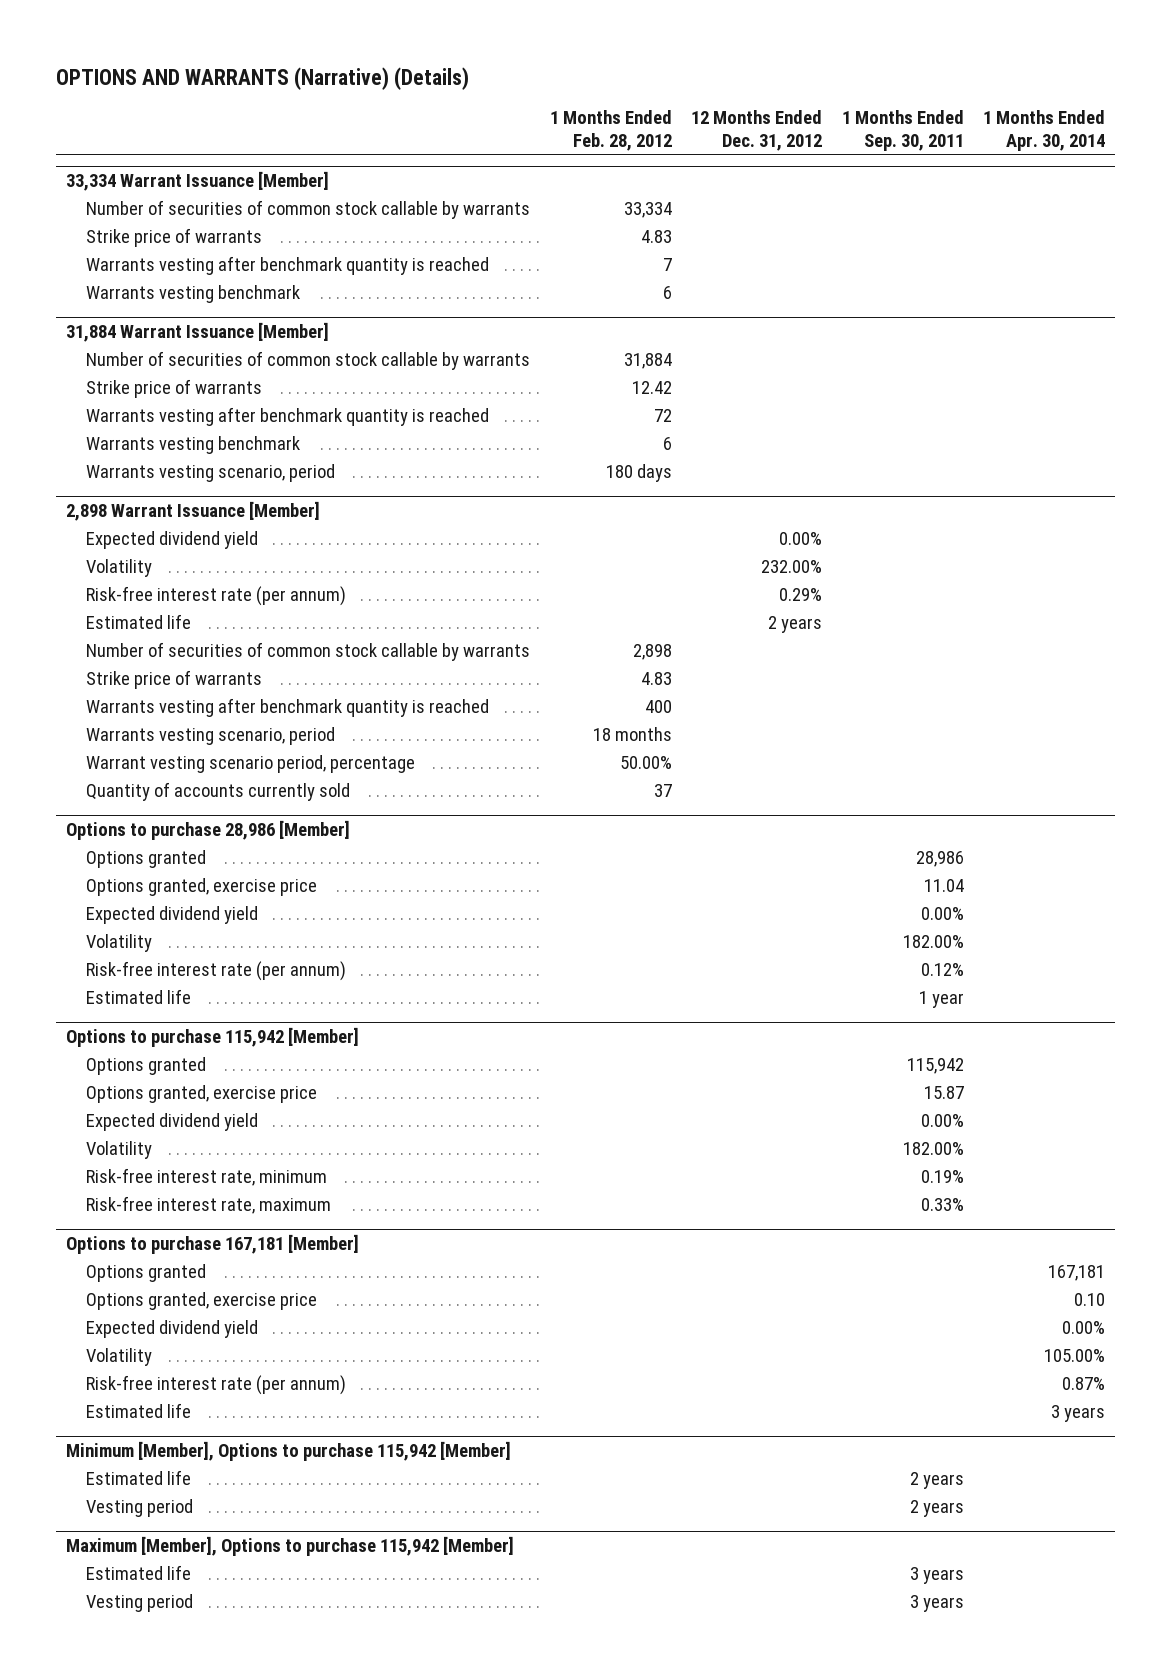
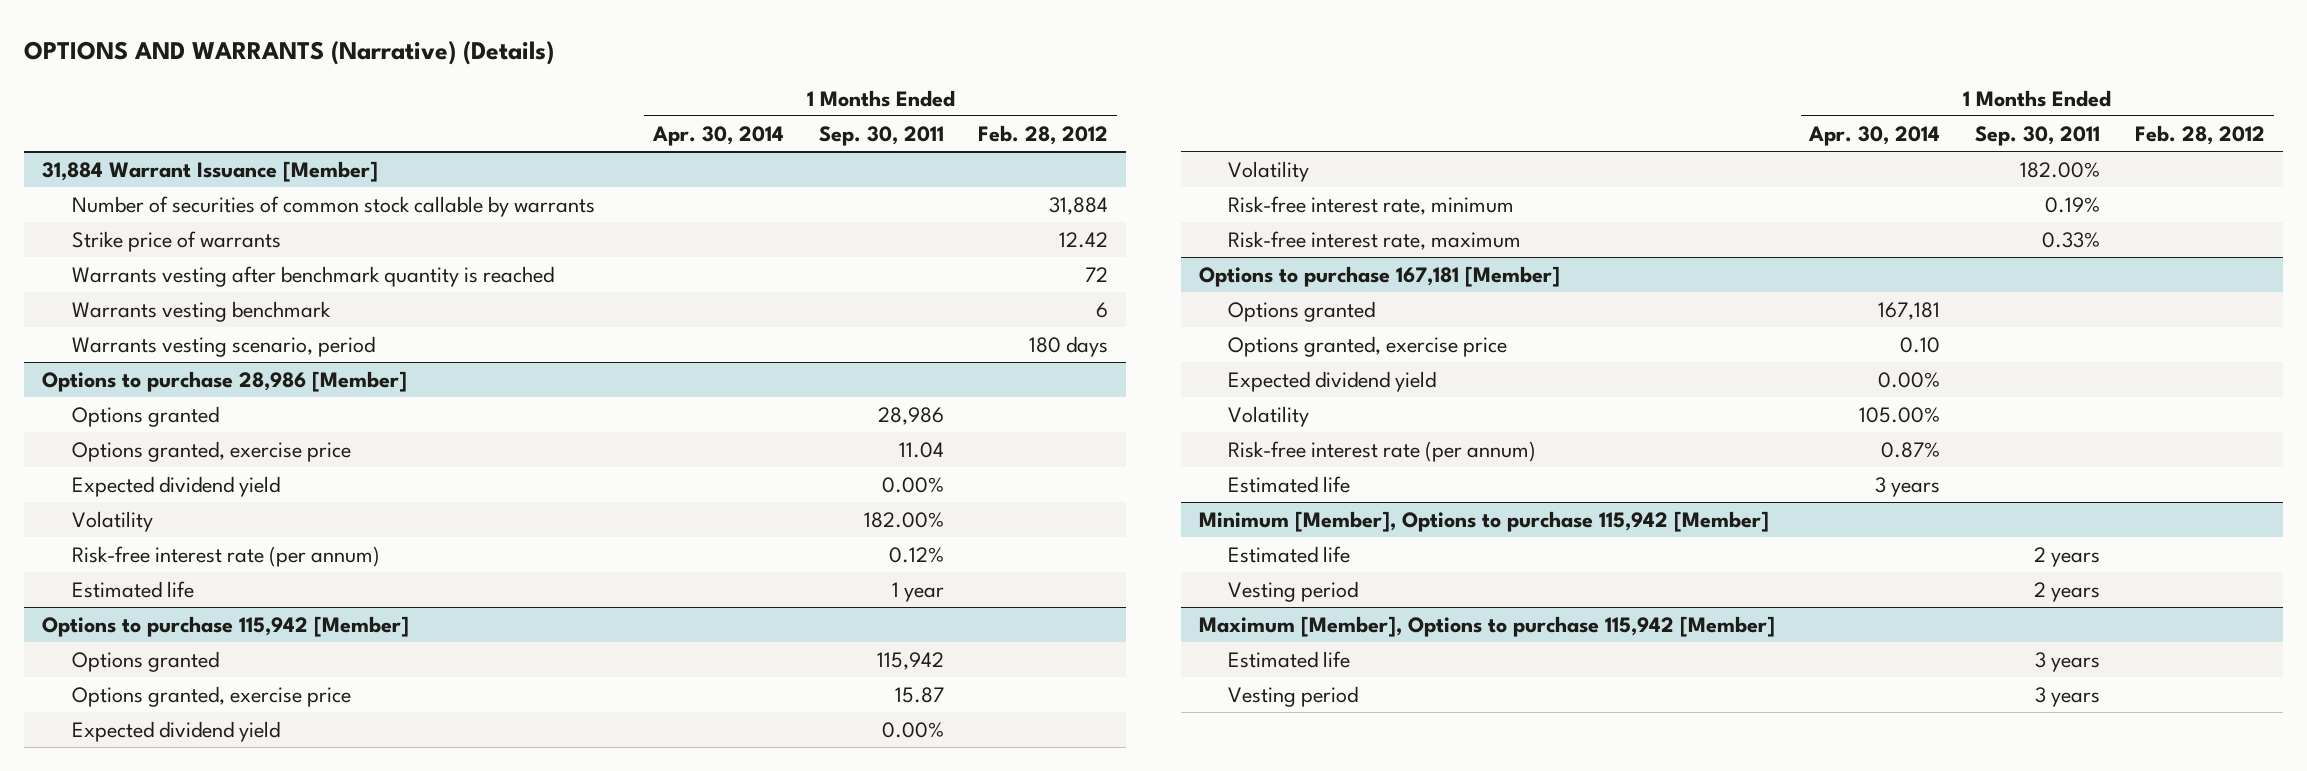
- | 1 Months Ended Feb. 28, 2012 | 12 Months Ended Dec. 31, 2012 | 1 Months Ended Sep. 30, 2011 | 1 Months Ended Apr. 30, 2014
+ | 1 Months Ended Apr. 30, 2014 | 1 Months Ended Sep. 30, 2011 | 1 Months Ended Feb. 28, 2012
- 33,334 Warrant Issuance [Member]
- Number of securities of common stock callable by warrants | 33,334 | | |
- Strike price of warrants | 4.83 | | |
- Warrants vesting after benchmark quantity is reached | 7 | | |
- Warrants vesting benchmark | 6 | | |
- 2,898 Warrant Issuance [Member]
- Expected dividend yield | | 0.00% | |
- Volatility | | 232.00% | |
- Risk-free interest rate (per annum) | | 0.29% | |
- Estimated life | | 2 years | |
- Number of securities of common stock callable by warrants | 2,898 | | |
- Strike price of warrants | 4.83 | | |
- Warrants vesting after benchmark quantity is reached | 400 | | |
- Warrants vesting scenario, period | 18 months | | |
- Warrant vesting scenario period, percentage | 50.00% | | |
- Quantity of accounts currently sold | 37 | | |

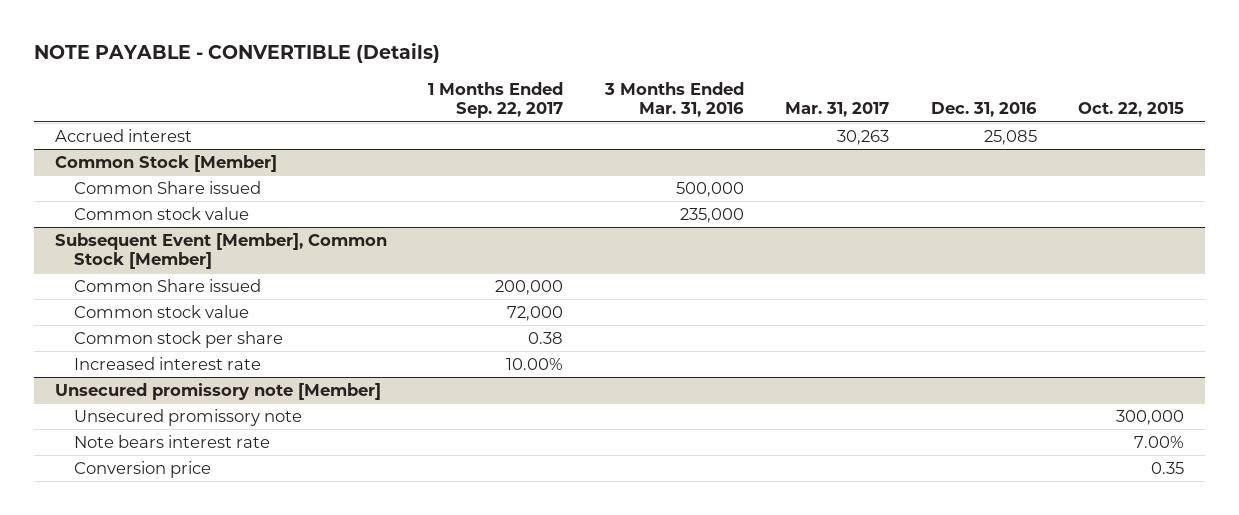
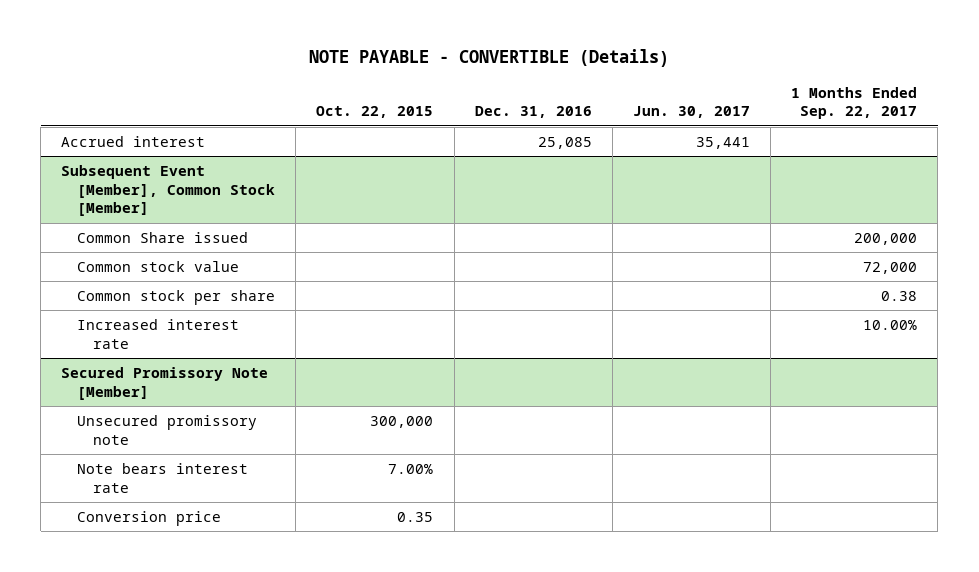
- | 1 Months Ended Sep. 22, 2017 | 3 Months Ended Mar. 31, 2016 | Mar. 31, 2017 | Dec. 31, 2016 | Oct. 22, 2015
+ | Oct. 22, 2015 | Dec. 31, 2016 | Jun. 30, 2017 | 1 Months Ended Sep. 22, 2017
- Common Stock [Member]
- Common Share issued | | 500,000 | | |
- Common stock value | | 235,000 | | |
- Unsecured promissory note [Member]
+ Secured Promissory Note [Member]

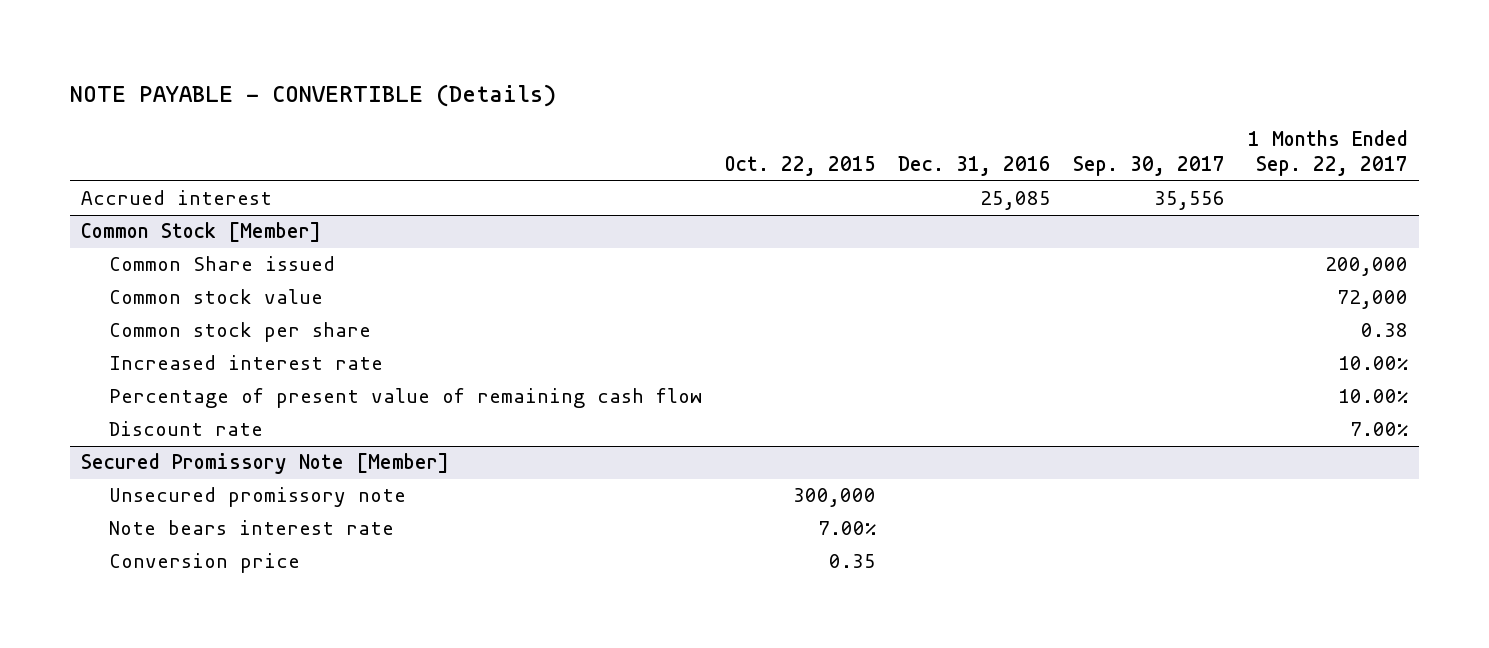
- | Oct. 22, 2015 | Dec. 31, 2016 | Jun. 30, 2017 | 1 Months Ended Sep. 22, 2017
+ | Oct. 22, 2015 | Dec. 31, 2016 | Sep. 30, 2017 | 1 Months Ended Sep. 22, 2017
- Subsequent Event [Member], Common Stock [Member]
+ Common Stock [Member]
+ Percentage of present value of remaining cash flow | | | | 10.00%
+ Discount rate | | | | 7.00%

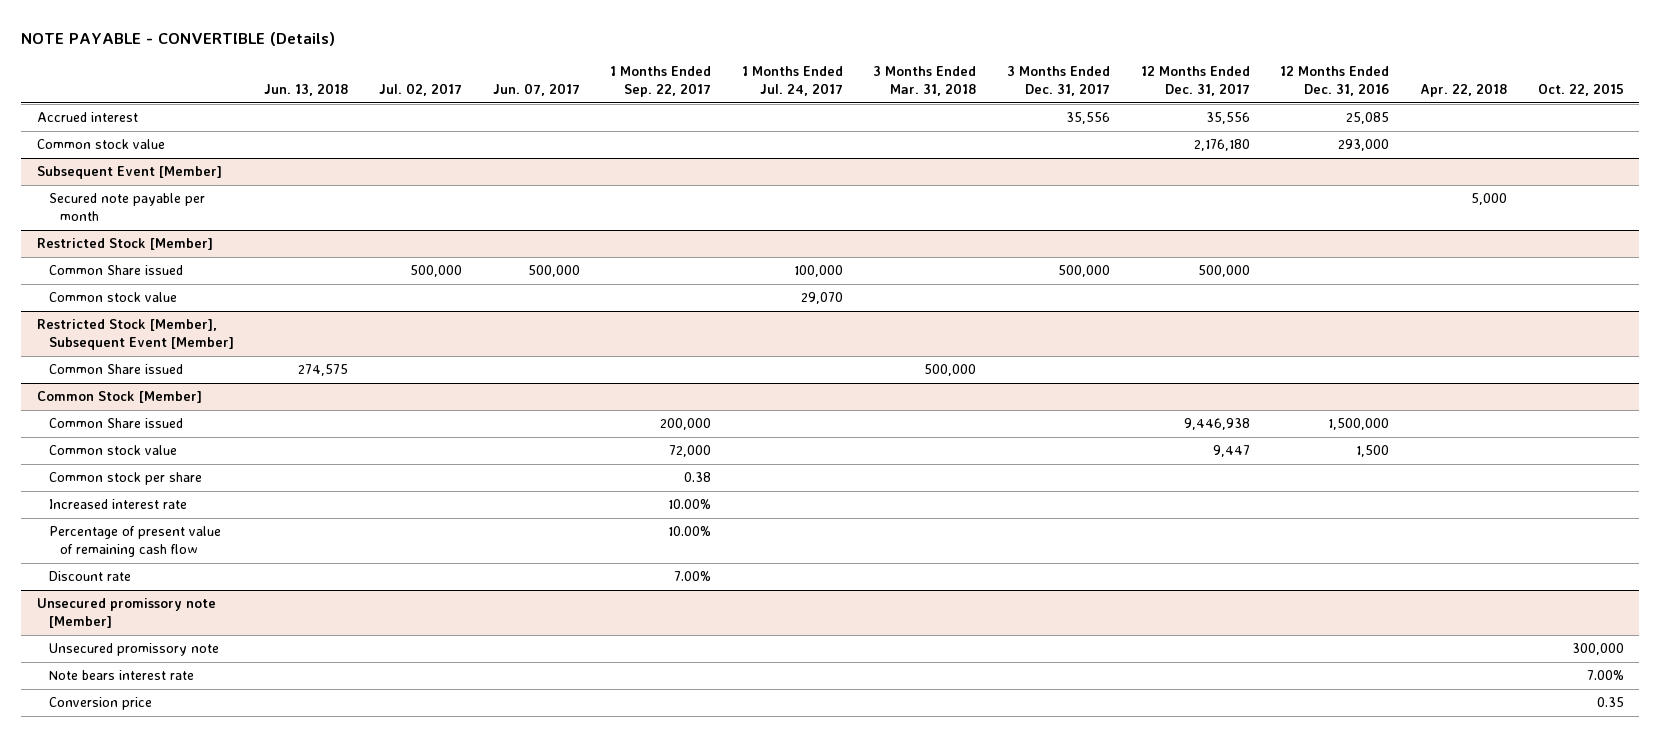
- | Oct. 22, 2015 | Dec. 31, 2016 | Sep. 30, 2017 | 1 Months Ended Sep. 22, 2017
+ | Jun. 13, 2018 | Jul. 02, 2017 | Jun. 07, 2017 | 1 Months Ended Sep. 22, 2017 | 1 Months Ended Jul. 24, 2017 | 3 Months Ended Mar. 31, 2018 | 3 Months Ended Dec. 31, 2017 | 12 Months Ended Dec. 31, 2017 | 12 Months Ended Dec. 31, 2016 | Apr. 22, 2018 | Oct. 22, 2015
+ Common stock value | | | | | | | | 2,176,180 | 293,000 | |
+ Subsequent Event [Member]
+ Secured note payable per month | | | | | | | | | | 5,000 |
+ Restricted Stock [Member]
+ Common Share issued | | 500,000 | 500,000 | | 100,000 | | 500,000 | 500,000 | | |
+ Common stock value | | | | | 29,070 | | | | | |
+ Restricted Stock [Member], Subsequent Event [Member]
+ Common Share issued | 274,575 | | | | | 500,000 | | | | |
- Secured Promissory Note [Member]
+ Unsecured promissory note [Member]

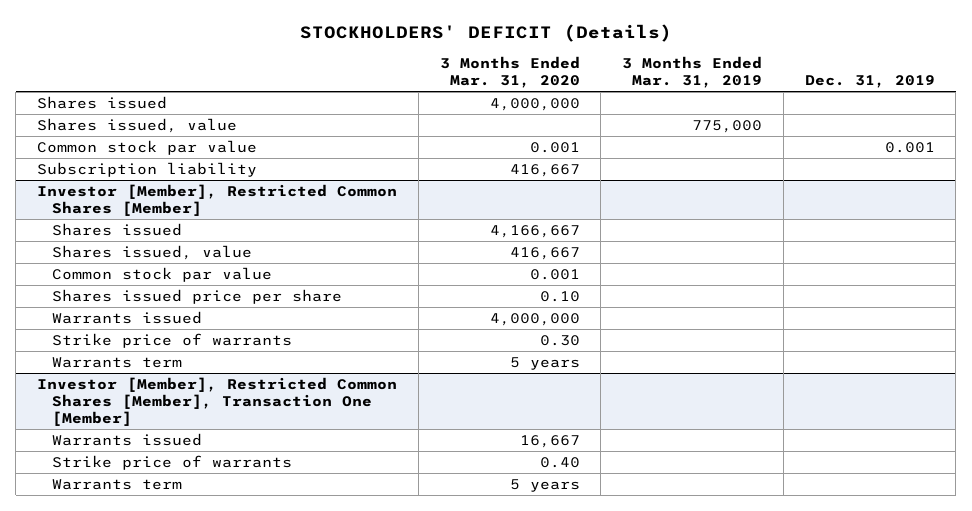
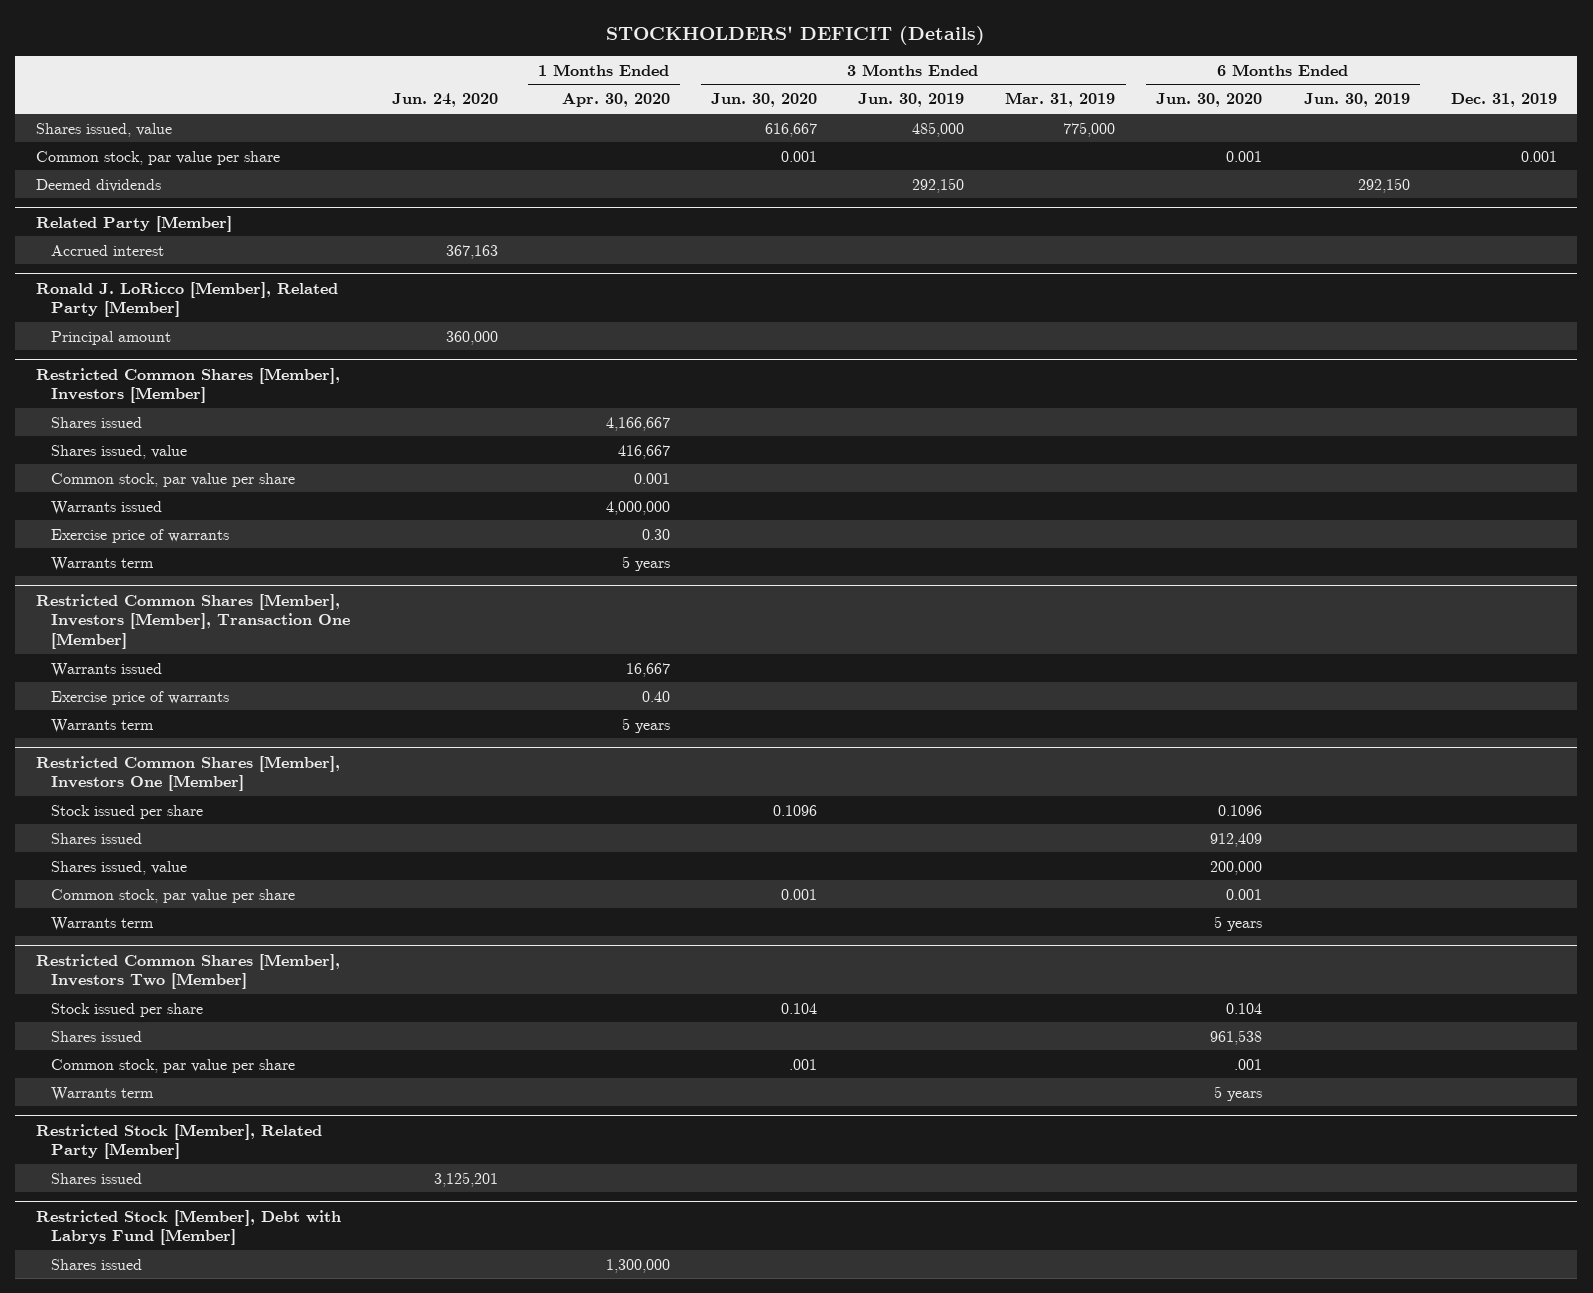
- | 3 Months Ended Mar. 31, 2020 | 3 Months Ended Mar. 31, 2019 | Dec. 31, 2019
+ | Jun. 24, 2020 | 1 Months Ended Apr. 30, 2020 | 3 Months Ended Jun. 30, 2020 | 3 Months Ended Jun. 30, 2019 | 3 Months Ended Mar. 31, 2019 | 6 Months Ended Jun. 30, 2020 | 6 Months Ended Jun. 30, 2019 | Dec. 31, 2019
- Shares issued | 4,000,000 | |
- Common stock par value | 0.001 | | 0.001
- Subscription liability | 416,667 | |
- Investor [Member], Restricted Common Shares [Member]
+ Common stock, par value per share | | | 0.001 | | | 0.001 | | 0.001
+ Deemed dividends | | | | 292,150 | | | 292,150 |
+ Related Party [Member]
+ Accrued interest | 367,163 | | | | | | |
+ Ronald J. LoRicco [Member], Related Party [Member]
+ Principal amount | 360,000 | | | | | | |
+ Restricted Common Shares [Member], Investors [Member]
- Common stock par value | 0.001 | |
- Shares issued price per share | 0.10 | |
+ Common stock, par value per share | | 0.001 | | | | | |
- Strike price of warrants | 0.30 | |
+ Exercise price of warrants | | 0.30 | | | | | |
- Investor [Member], Restricted Common Shares [Member], Transaction One [Member]
+ Restricted Common Shares [Member], Investors [Member], Transaction One [Member]
- Strike price of warrants | 0.40 | |
+ Exercise price of warrants | | 0.40 | | | | | |
+ Restricted Common Shares [Member], Investors One [Member]
+ Stock issued per share | | | 0.1096 | | | 0.1096 | |
+ Shares issued | | | | | | 912,409 | |
+ Shares issued, value | | | | | | 200,000 | |
+ Common stock, par value per share | | | 0.001 | | | 0.001 | |
+ Warrants term | | | | | | 5 years | |
+ Restricted Common Shares [Member], Investors Two [Member]
+ Stock issued per share | | | 0.104 | | | 0.104 | |
+ Shares issued | | | | | | 961,538 | |
+ Common stock, par value per share | | | .001 | | | .001 | |
+ Warrants term | | | | | | 5 years | |
+ Restricted Stock [Member], Related Party [Member]
+ Shares issued | 3,125,201 | | | | | | |
+ Restricted Stock [Member], Debt with Labrys Fund [Member]
+ Shares issued | | 1,300,000 | | | | | |

